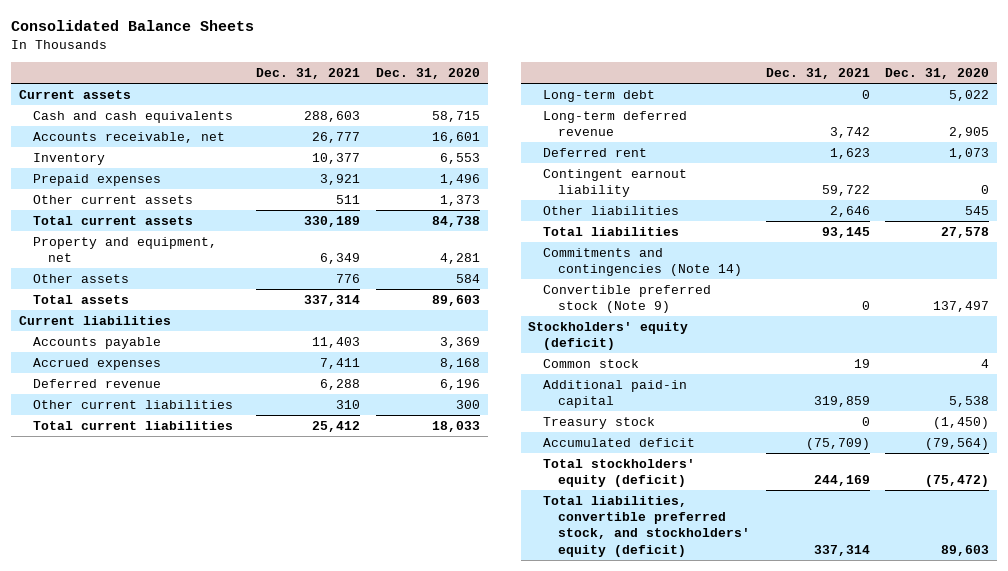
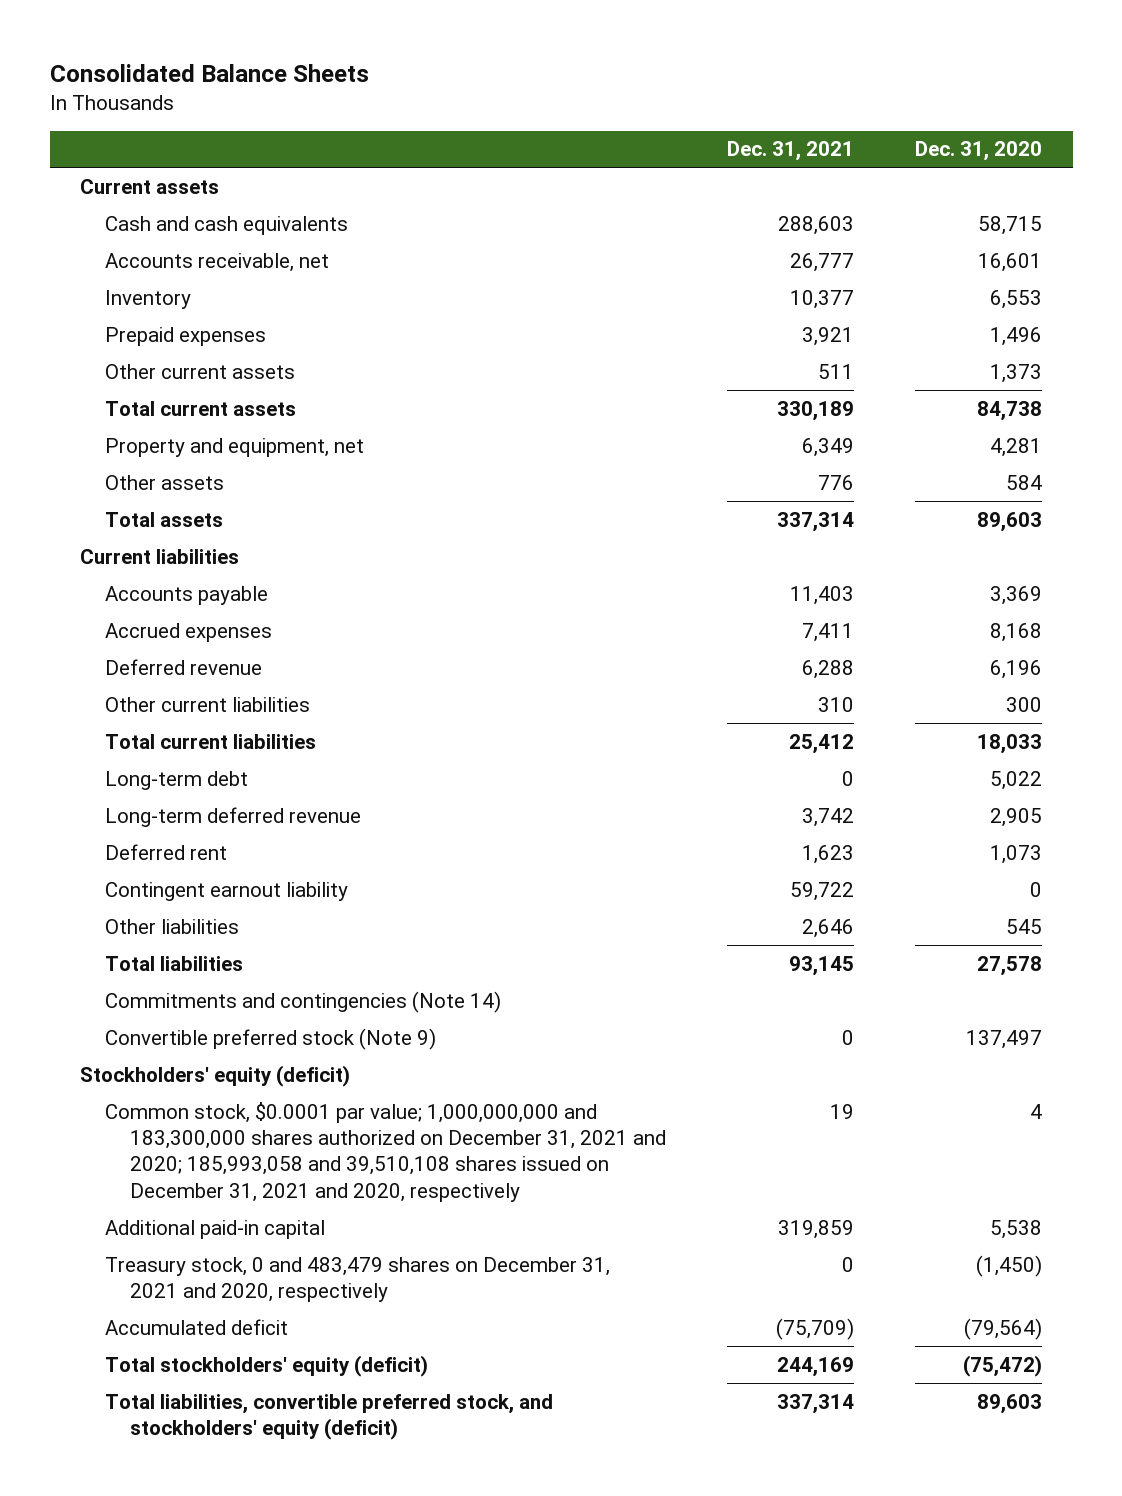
- Common stock | 19 | 4
+ Common stock, $0.0001 par value; 1,000,000,000 and 183,300,000 shares authorized on December 31, 2021 and 2020; 185,993,058 and 39,510,108 shares issued on December 31, 2021 and 2020, respectively | 19 | 4
- Treasury stock | 0 | (1,450)
+ Treasury stock, 0 and 483,479 shares on December 31, 2021 and 2020, respectively | 0 | (1,450)

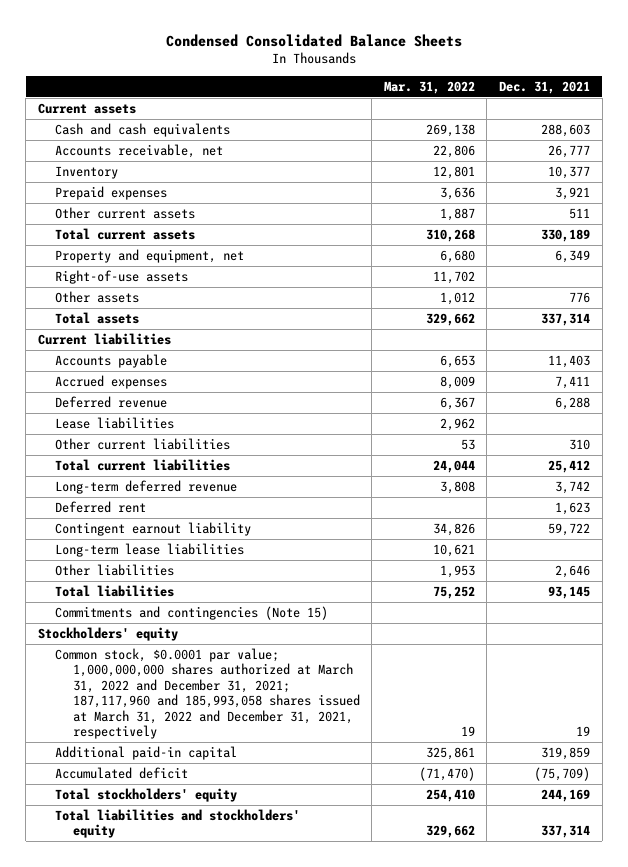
- Consolidated Balance Sheets
+ Condensed Consolidated Balance Sheets
- | Dec. 31, 2021 | Dec. 31, 2020
+ | Mar. 31, 2022 | Dec. 31, 2021
+ Right-of-use assets | 11,702 |
+ Lease liabilities | 2,962 |
- Long-term debt | 0 | 5,022
+ Long-term lease liabilities | 10,621 |
- Commitments and contingencies (Note 14)
- Convertible preferred stock (Note 9) | 0 | 137,497
- Stockholders' equity (deficit)
- Common stock, $0.0001 par value; 1,000,000,000 and 183,300,000 shares authorized on December 31, 2021 and 2020; 185,993,058 and 39,510,108 shares issued on December 31, 2021 and 2020, respectively | 19 | 4
+ Commitments and contingencies (Note 15)
+ Stockholders' equity
+ Common stock, $0.0001 par value; 1,000,000,000 shares authorized at March 31, 2022 and December 31, 2021; 187,117,960 and 185,993,058 shares issued at March 31, 2022 and December 31, 2021, respectively | 19 | 19
- Treasury stock, 0 and 483,479 shares on December 31, 2021 and 2020, respectively | 0 | (1,450)
- Total stockholders' equity (deficit) | 244,169 | (75,472)
- Total liabilities, convertible preferred stock, and stockholders' equity (deficit) | 337,314 | 89,603
+ Total stockholders' equity | 254,410 | 244,169
+ Total liabilities and stockholders' equity | 329,662 | 337,314

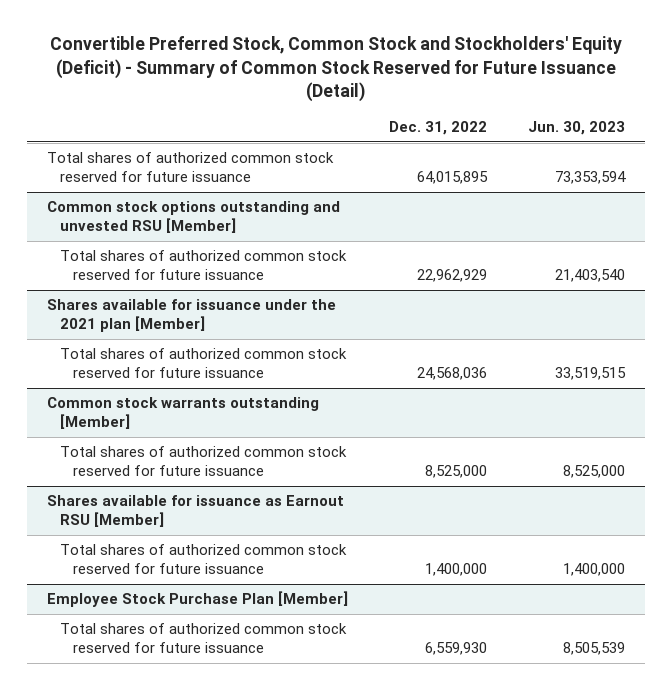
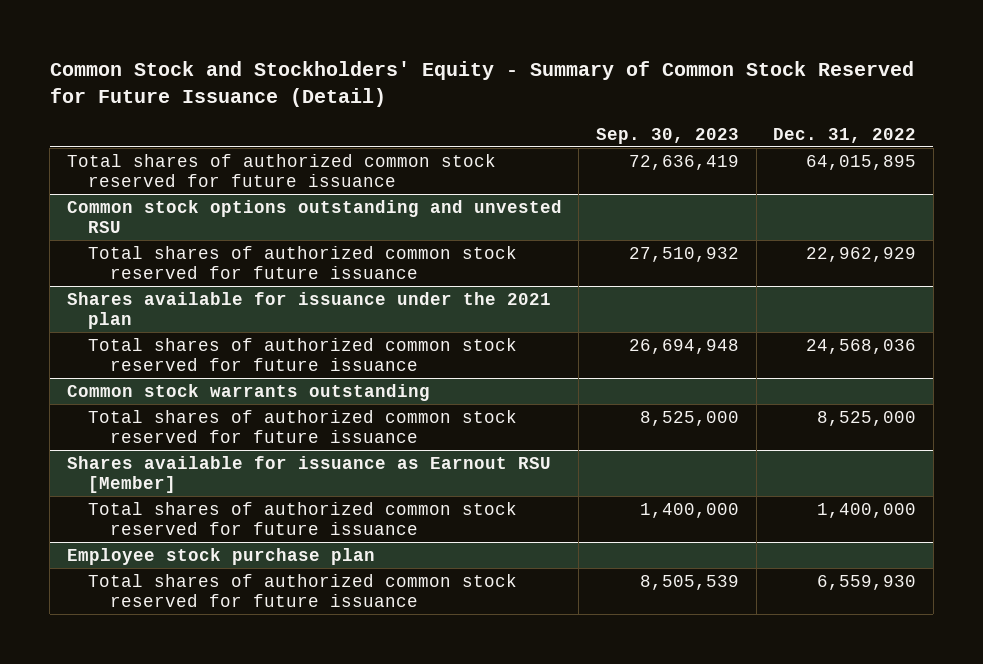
- Convertible Preferred Stock, Common Stock and Stockholders' Equity (Deficit) - Summary of Common Stock Reserved for Future Issuance (Detail)
+ Common Stock and Stockholders' Equity - Summary of Common Stock Reserved for Future Issuance (Detail)
- | Dec. 31, 2022 | Jun. 30, 2023
+ | Sep. 30, 2023 | Dec. 31, 2022
- Common stock options outstanding and unvested RSU [Member]
+ Common stock options outstanding and unvested RSU
- Shares available for issuance under the 2021 plan [Member]
+ Shares available for issuance under the 2021 plan
- Common stock warrants outstanding [Member]
+ Common stock warrants outstanding
- Employee Stock Purchase Plan [Member]
+ Employee stock purchase plan

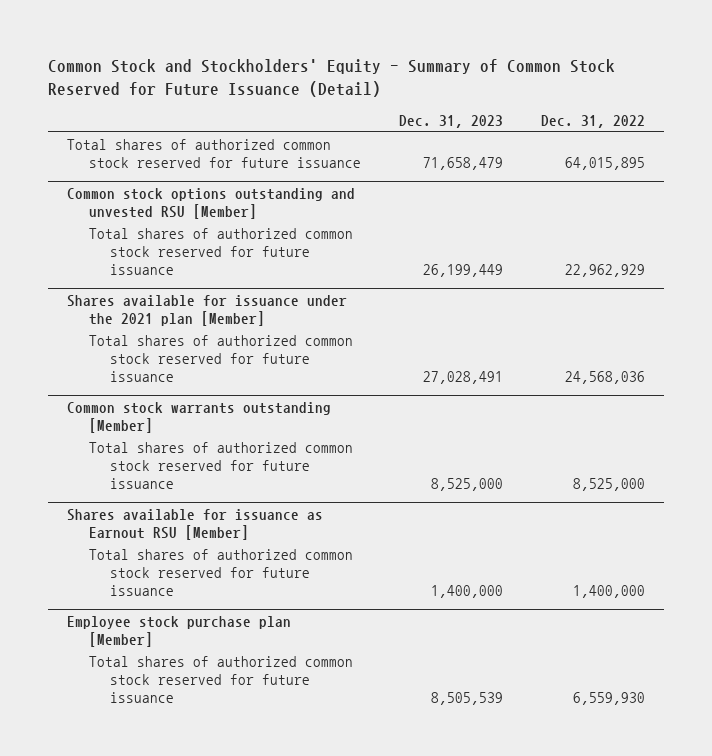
- | Sep. 30, 2023 | Dec. 31, 2022
+ | Dec. 31, 2023 | Dec. 31, 2022
- Common stock options outstanding and unvested RSU
+ Common stock options outstanding and unvested RSU [Member]
- Shares available for issuance under the 2021 plan
+ Shares available for issuance under the 2021 plan [Member]
- Common stock warrants outstanding
+ Common stock warrants outstanding [Member]
- Employee stock purchase plan
+ Employee stock purchase plan [Member]

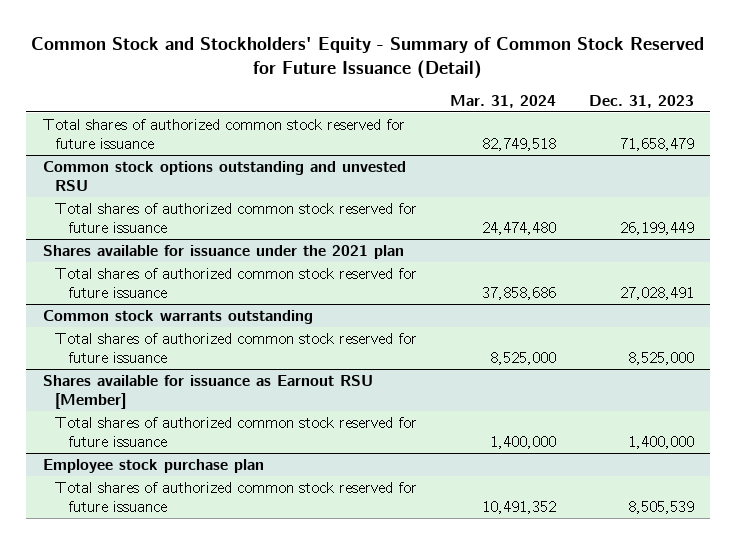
- | Dec. 31, 2023 | Dec. 31, 2022
+ | Mar. 31, 2024 | Dec. 31, 2023
- Common stock options outstanding and unvested RSU [Member]
+ Common stock options outstanding and unvested RSU
- Shares available for issuance under the 2021 plan [Member]
+ Shares available for issuance under the 2021 plan
- Common stock warrants outstanding [Member]
+ Common stock warrants outstanding
- Employee stock purchase plan [Member]
+ Employee stock purchase plan

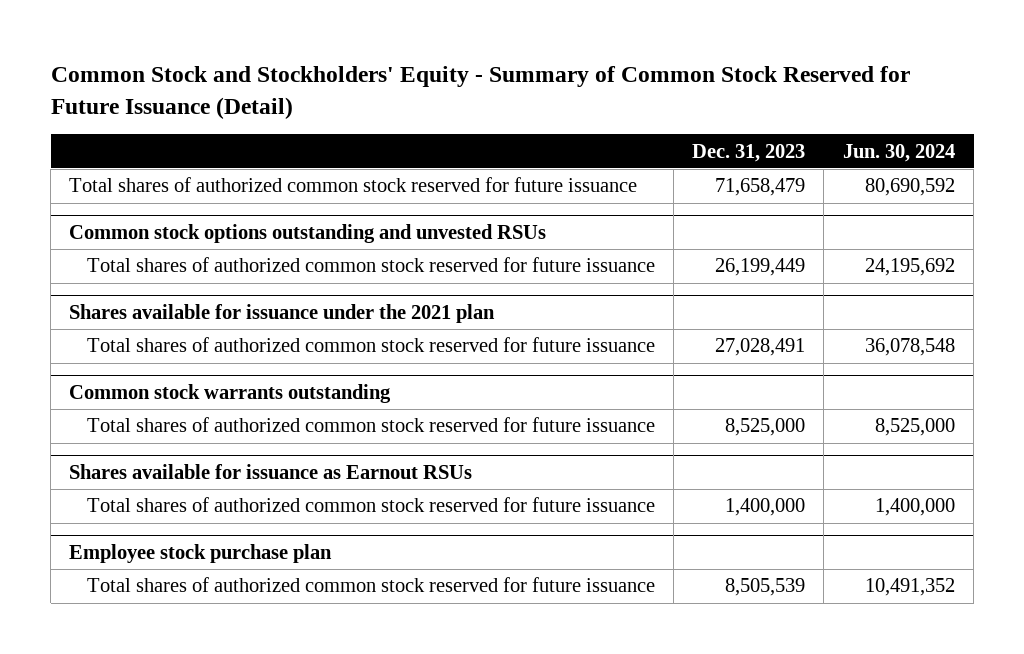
- | Mar. 31, 2024 | Dec. 31, 2023
+ | Dec. 31, 2023 | Jun. 30, 2024
- Common stock options outstanding and unvested RSU
+ Common stock options outstanding and unvested RSUs
- Shares available for issuance as Earnout RSU [Member]
+ Shares available for issuance as Earnout RSUs

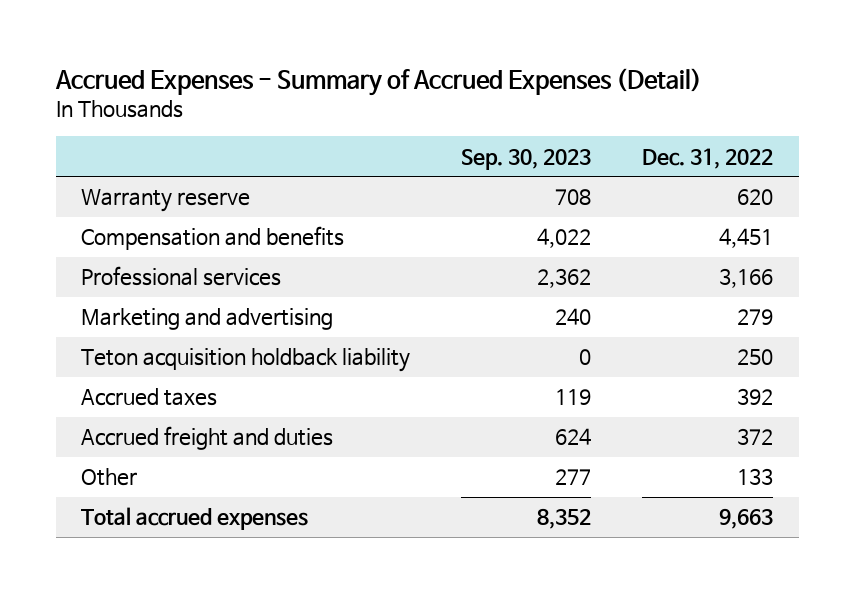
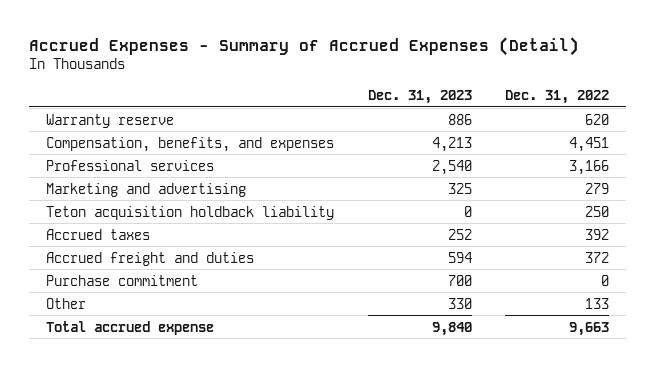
- | Sep. 30, 2023 | Dec. 31, 2022
+ | Dec. 31, 2023 | Dec. 31, 2022
- Compensation and benefits | 4,022 | 4,451
+ Compensation, benefits, and expenses | 4,213 | 4,451
+ Purchase commitment | 700 | 0
- Total accrued expenses | 8,352 | 9,663
+ Total accrued expense | 9,840 | 9,663

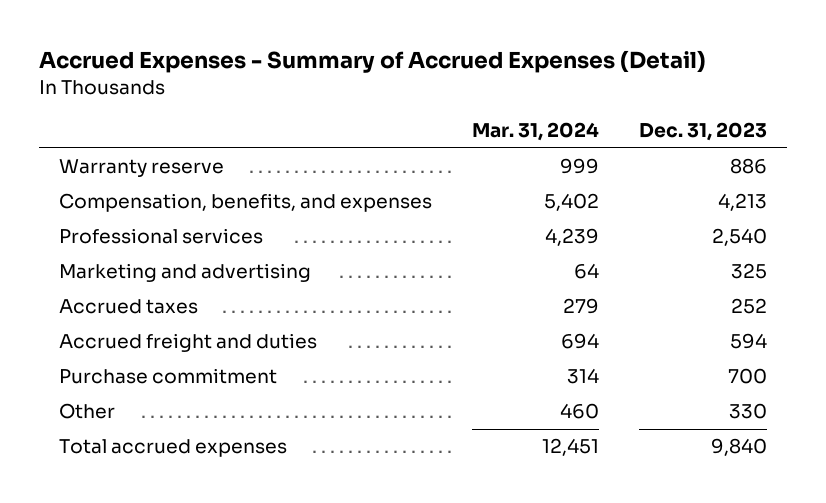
- | Dec. 31, 2023 | Dec. 31, 2022
+ | Mar. 31, 2024 | Dec. 31, 2023
- Teton acquisition holdback liability | 0 | 250
- Total accrued expense | 9,840 | 9,663
+ Total accrued expenses | 12,451 | 9,840

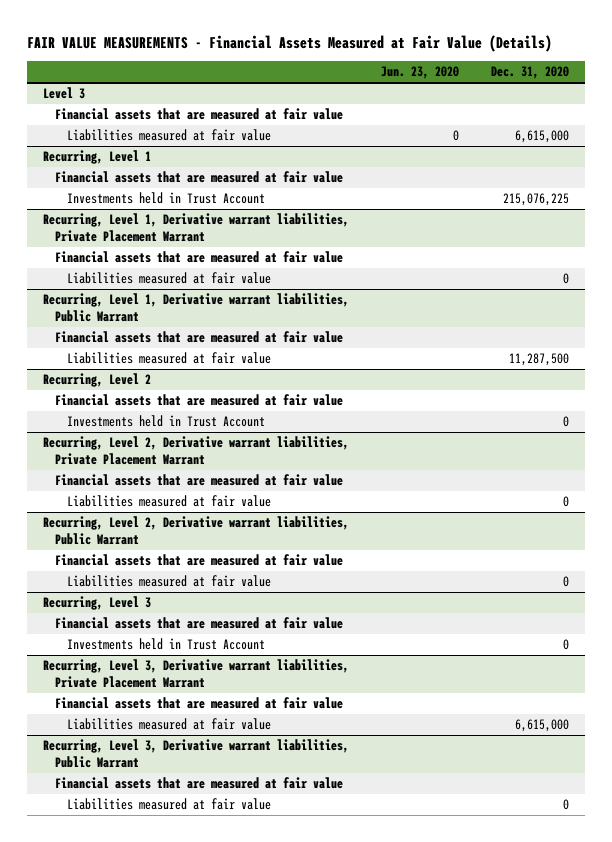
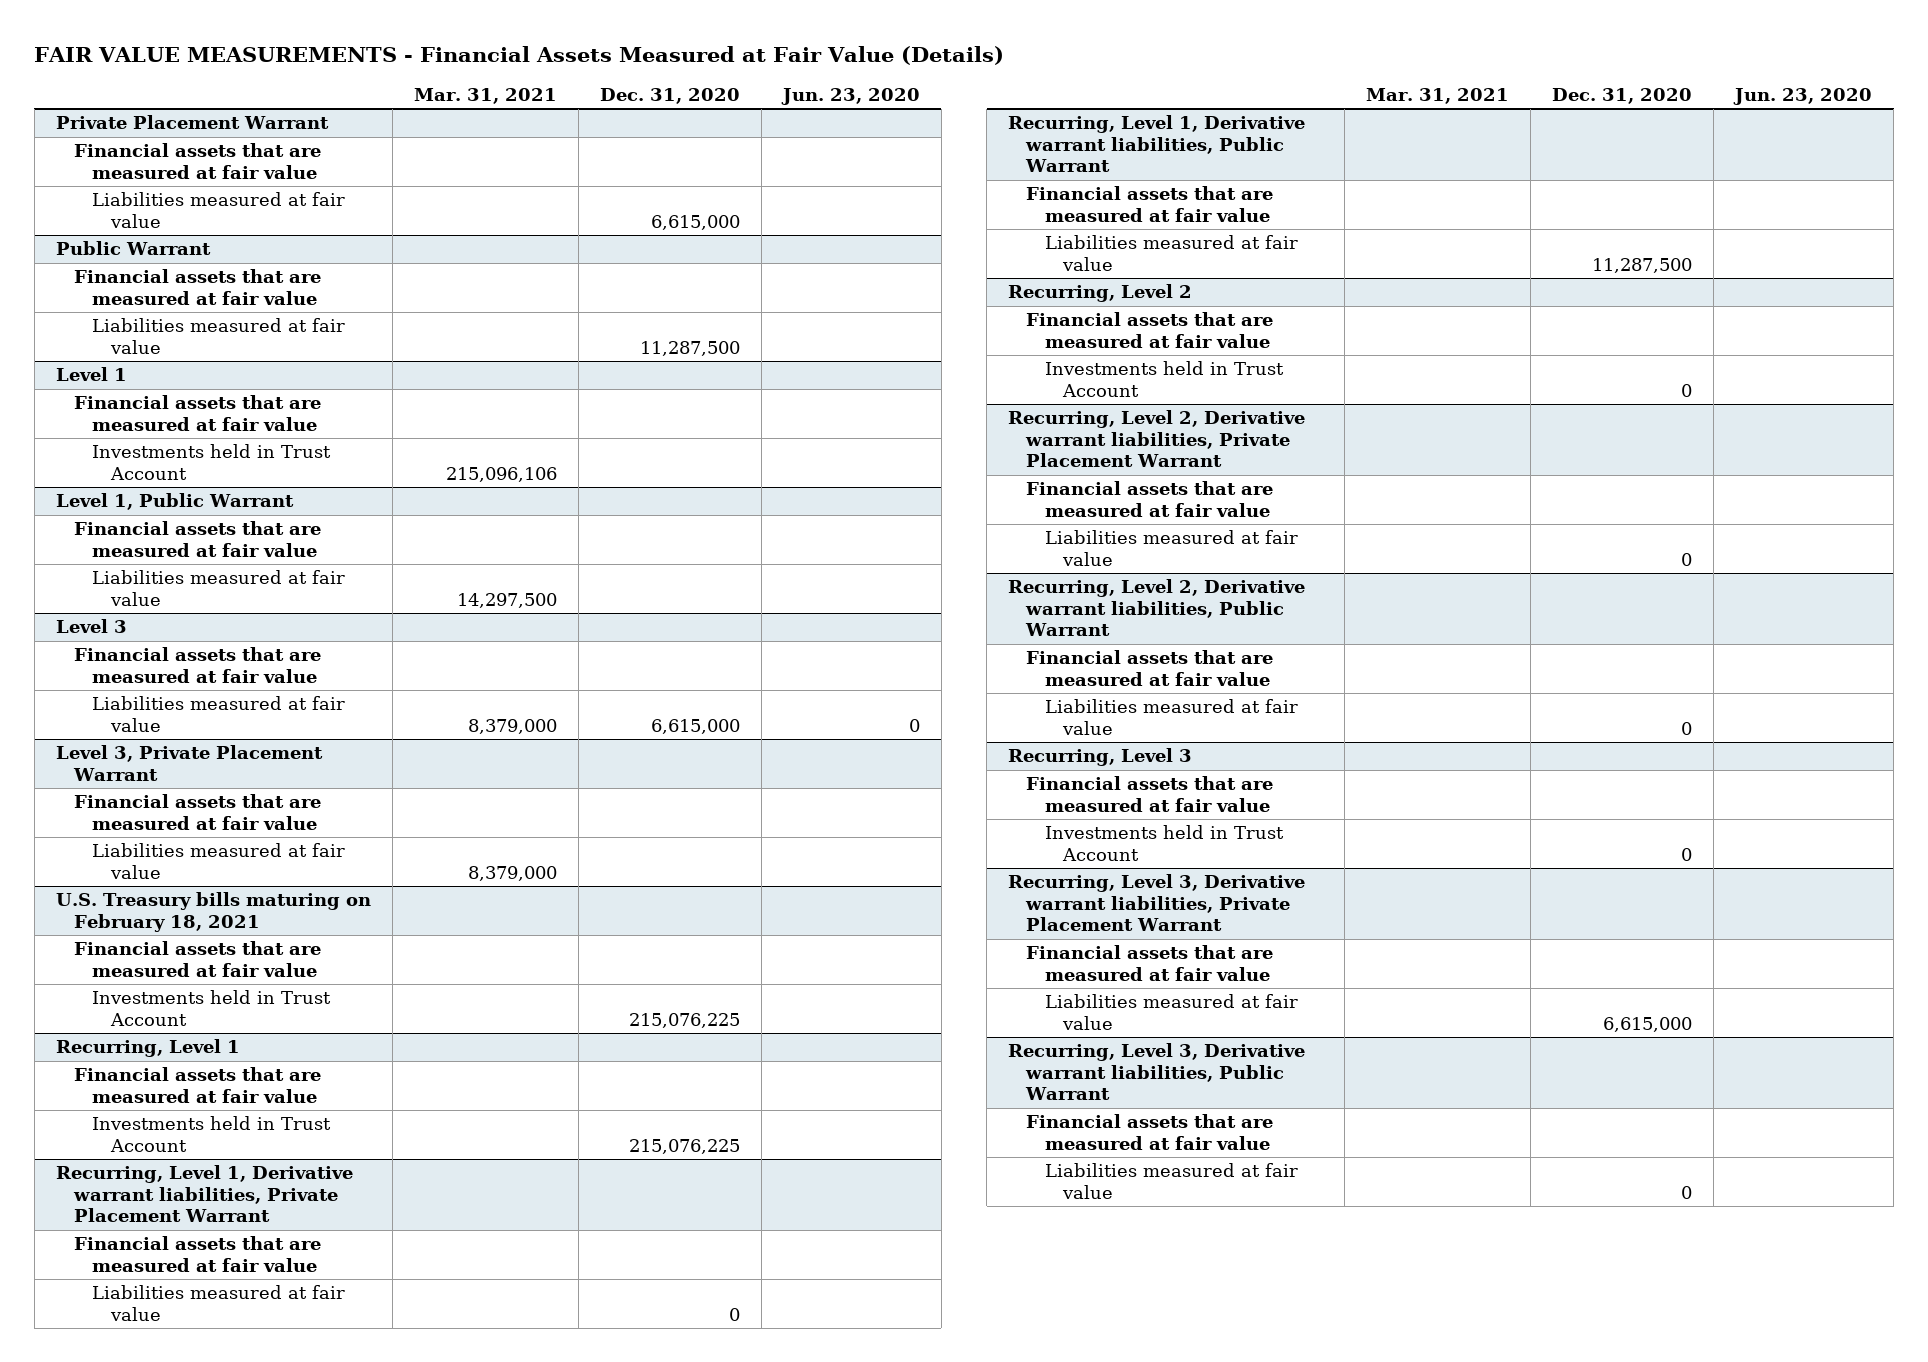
- | Jun. 23, 2020 | Dec. 31, 2020
+ | Mar. 31, 2021 | Dec. 31, 2020 | Jun. 23, 2020
+ Private Placement Warrant
+ Financial assets that are measured at fair value
+ Liabilities measured at fair value | | 6,615,000 |
+ Public Warrant
+ Financial assets that are measured at fair value
+ Liabilities measured at fair value | | 11,287,500 |
+ Level 1
+ Financial assets that are measured at fair value
+ Investments held in Trust Account | 215,096,106 | |
+ Level 1, Public Warrant
+ Financial assets that are measured at fair value
+ Liabilities measured at fair value | 14,297,500 | |
+ Level 3, Private Placement Warrant
+ Financial assets that are measured at fair value
+ Liabilities measured at fair value | 8,379,000 | |
+ U.S. Treasury bills maturing on February 18, 2021
+ Financial assets that are measured at fair value
+ Investments held in Trust Account | | 215,076,225 |

